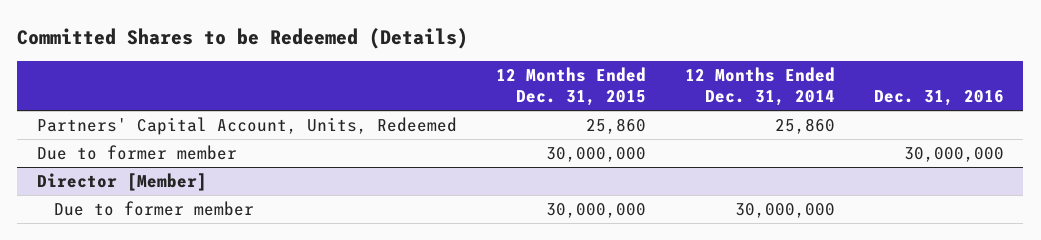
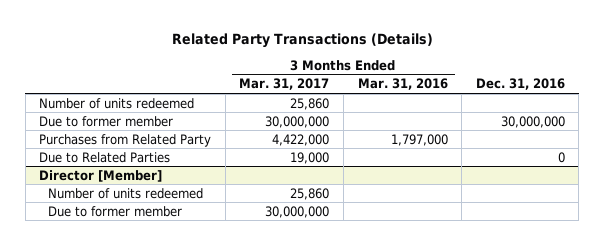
- Committed Shares to be Redeemed (Details)
+ Related Party Transactions (Details)
- | 12 Months Ended Dec. 31, 2015 | 12 Months Ended Dec. 31, 2014 | Dec. 31, 2016
+ | 3 Months Ended Mar. 31, 2017 | 3 Months Ended Mar. 31, 2016 | Dec. 31, 2016
- Partners' Capital Account, Units, Redeemed | 25,860 | 25,860 |
+ Number of units redeemed | 25,860 | |
+ Purchases from Related Party | 4,422,000 | 1,797,000 |
+ Due to Related Parties | 19,000 | | 0
@ Director [Member]
+ Number of units redeemed | 25,860 | |

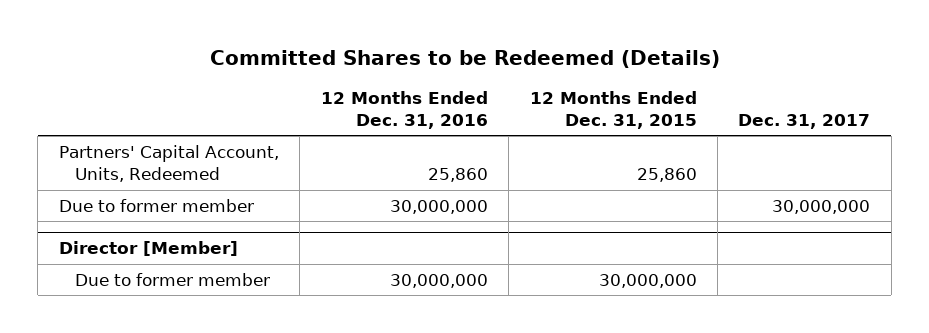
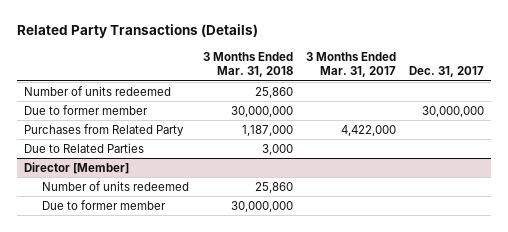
- Committed Shares to be Redeemed (Details)
+ Related Party Transactions (Details)
- | 12 Months Ended Dec. 31, 2016 | 12 Months Ended Dec. 31, 2015 | Dec. 31, 2017
+ | 3 Months Ended Mar. 31, 2018 | 3 Months Ended Mar. 31, 2017 | Dec. 31, 2017
- Partners' Capital Account, Units, Redeemed | 25,860 | 25,860 |
+ Number of units redeemed | 25,860 | |
+ Purchases from Related Party | 1,187,000 | 4,422,000 |
+ Due to Related Parties | 3,000 | |
@ Director [Member]
+ Number of units redeemed | 25,860 | |

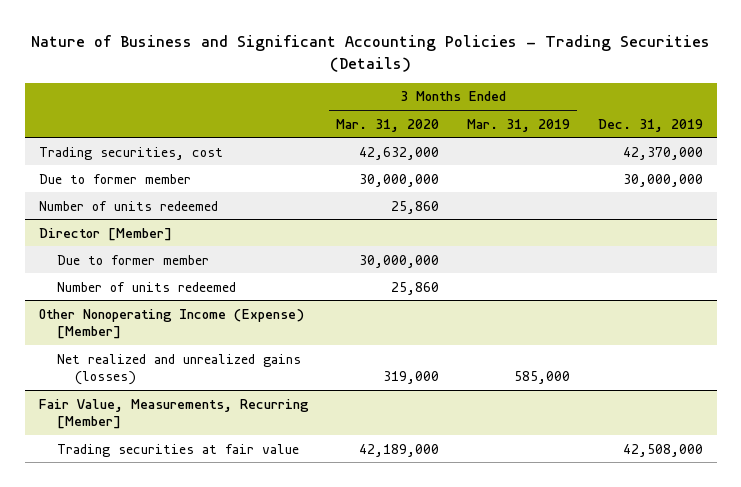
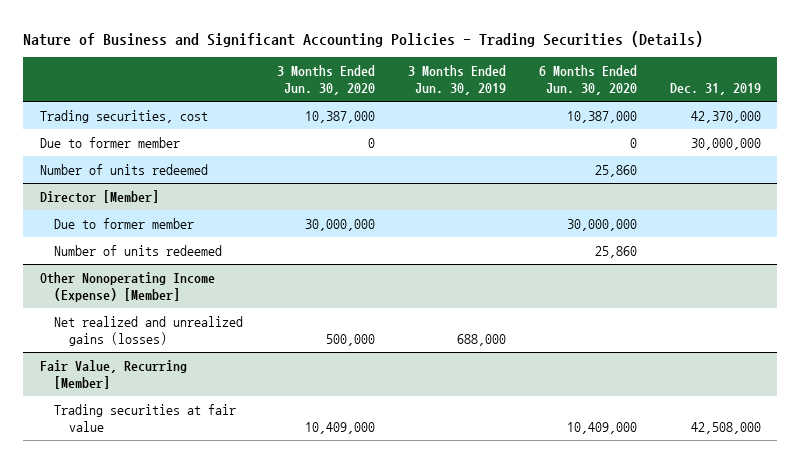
- | 3 Months Ended Mar. 31, 2020 | 3 Months Ended Mar. 31, 2019 | Dec. 31, 2019
+ | 3 Months Ended Jun. 30, 2020 | 3 Months Ended Jun. 30, 2019 | 6 Months Ended Jun. 30, 2020 | Dec. 31, 2019
- Fair Value, Measurements, Recurring [Member]
+ Fair Value, Recurring [Member]

